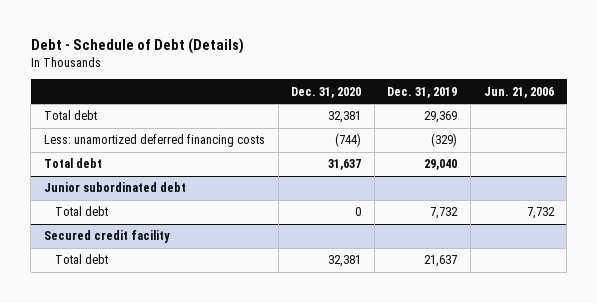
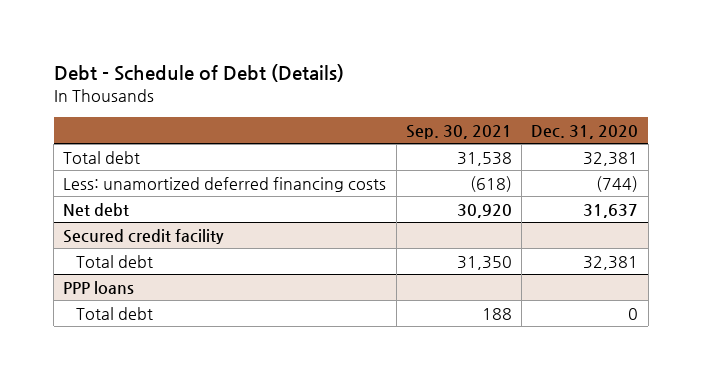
- | Dec. 31, 2020 | Dec. 31, 2019 | Jun. 21, 2006
+ | Sep. 30, 2021 | Dec. 31, 2020
- Total debt | 31,637 | 29,040 |
- Junior subordinated debt
- Total debt | 0 | 7,732 | 7,732
+ Net debt | 30,920 | 31,637
+ PPP loans
+ Total debt | 188 | 0

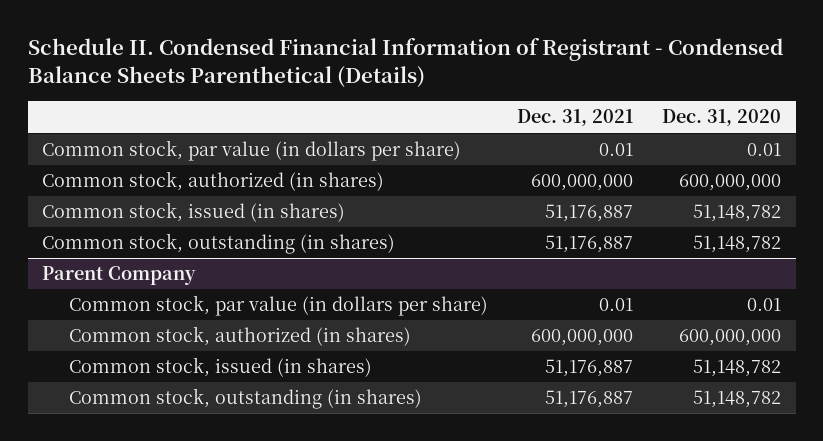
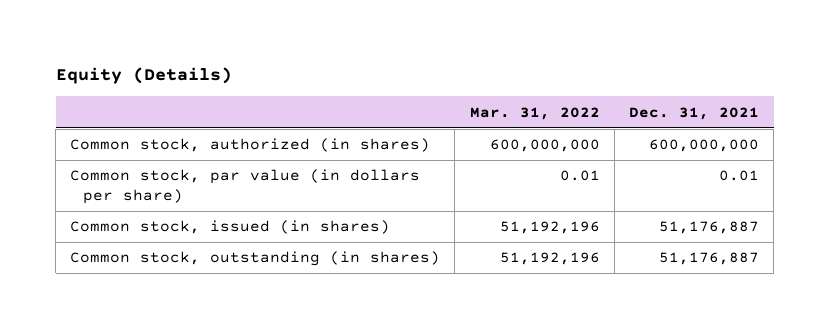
- Schedule II. Condensed Financial Information of Registrant - Condensed Balance Sheets Parenthetical (Details)
+ Equity (Details)
- | Dec. 31, 2021 | Dec. 31, 2020
+ | Mar. 31, 2022 | Dec. 31, 2021
- Common stock, par value (in dollars per share) | 0.01 | 0.01
- Common stock, issued (in shares) | 51,176,887 | 51,148,782
- Common stock, outstanding (in shares) | 51,176,887 | 51,148,782
- Parent Company
- Common stock, authorized (in shares) | 600,000,000 | 600,000,000

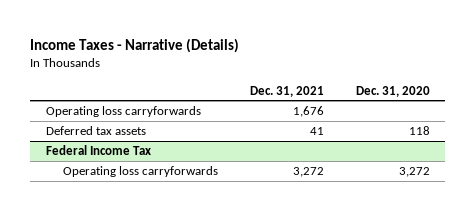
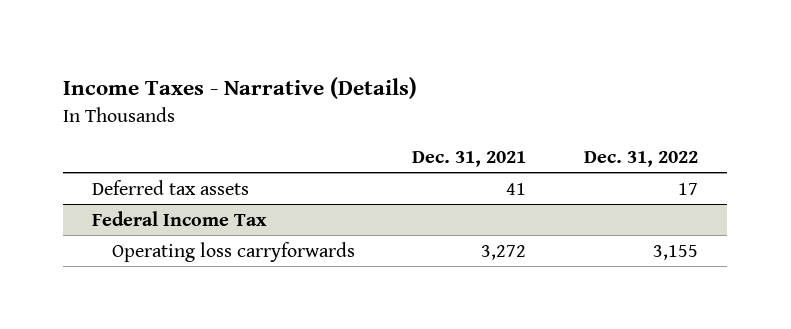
- | Dec. 31, 2021 | Dec. 31, 2020
+ | Dec. 31, 2021 | Dec. 31, 2022
- Operating loss carryforwards | 1,676 |

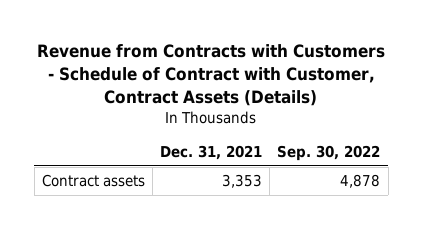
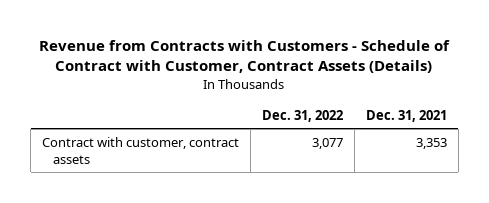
- | Dec. 31, 2021 | Sep. 30, 2022
+ | Dec. 31, 2022 | Dec. 31, 2021
- Contract assets | 3,353 | 4,878
+ Contract with customer, contract assets | 3,077 | 3,353

